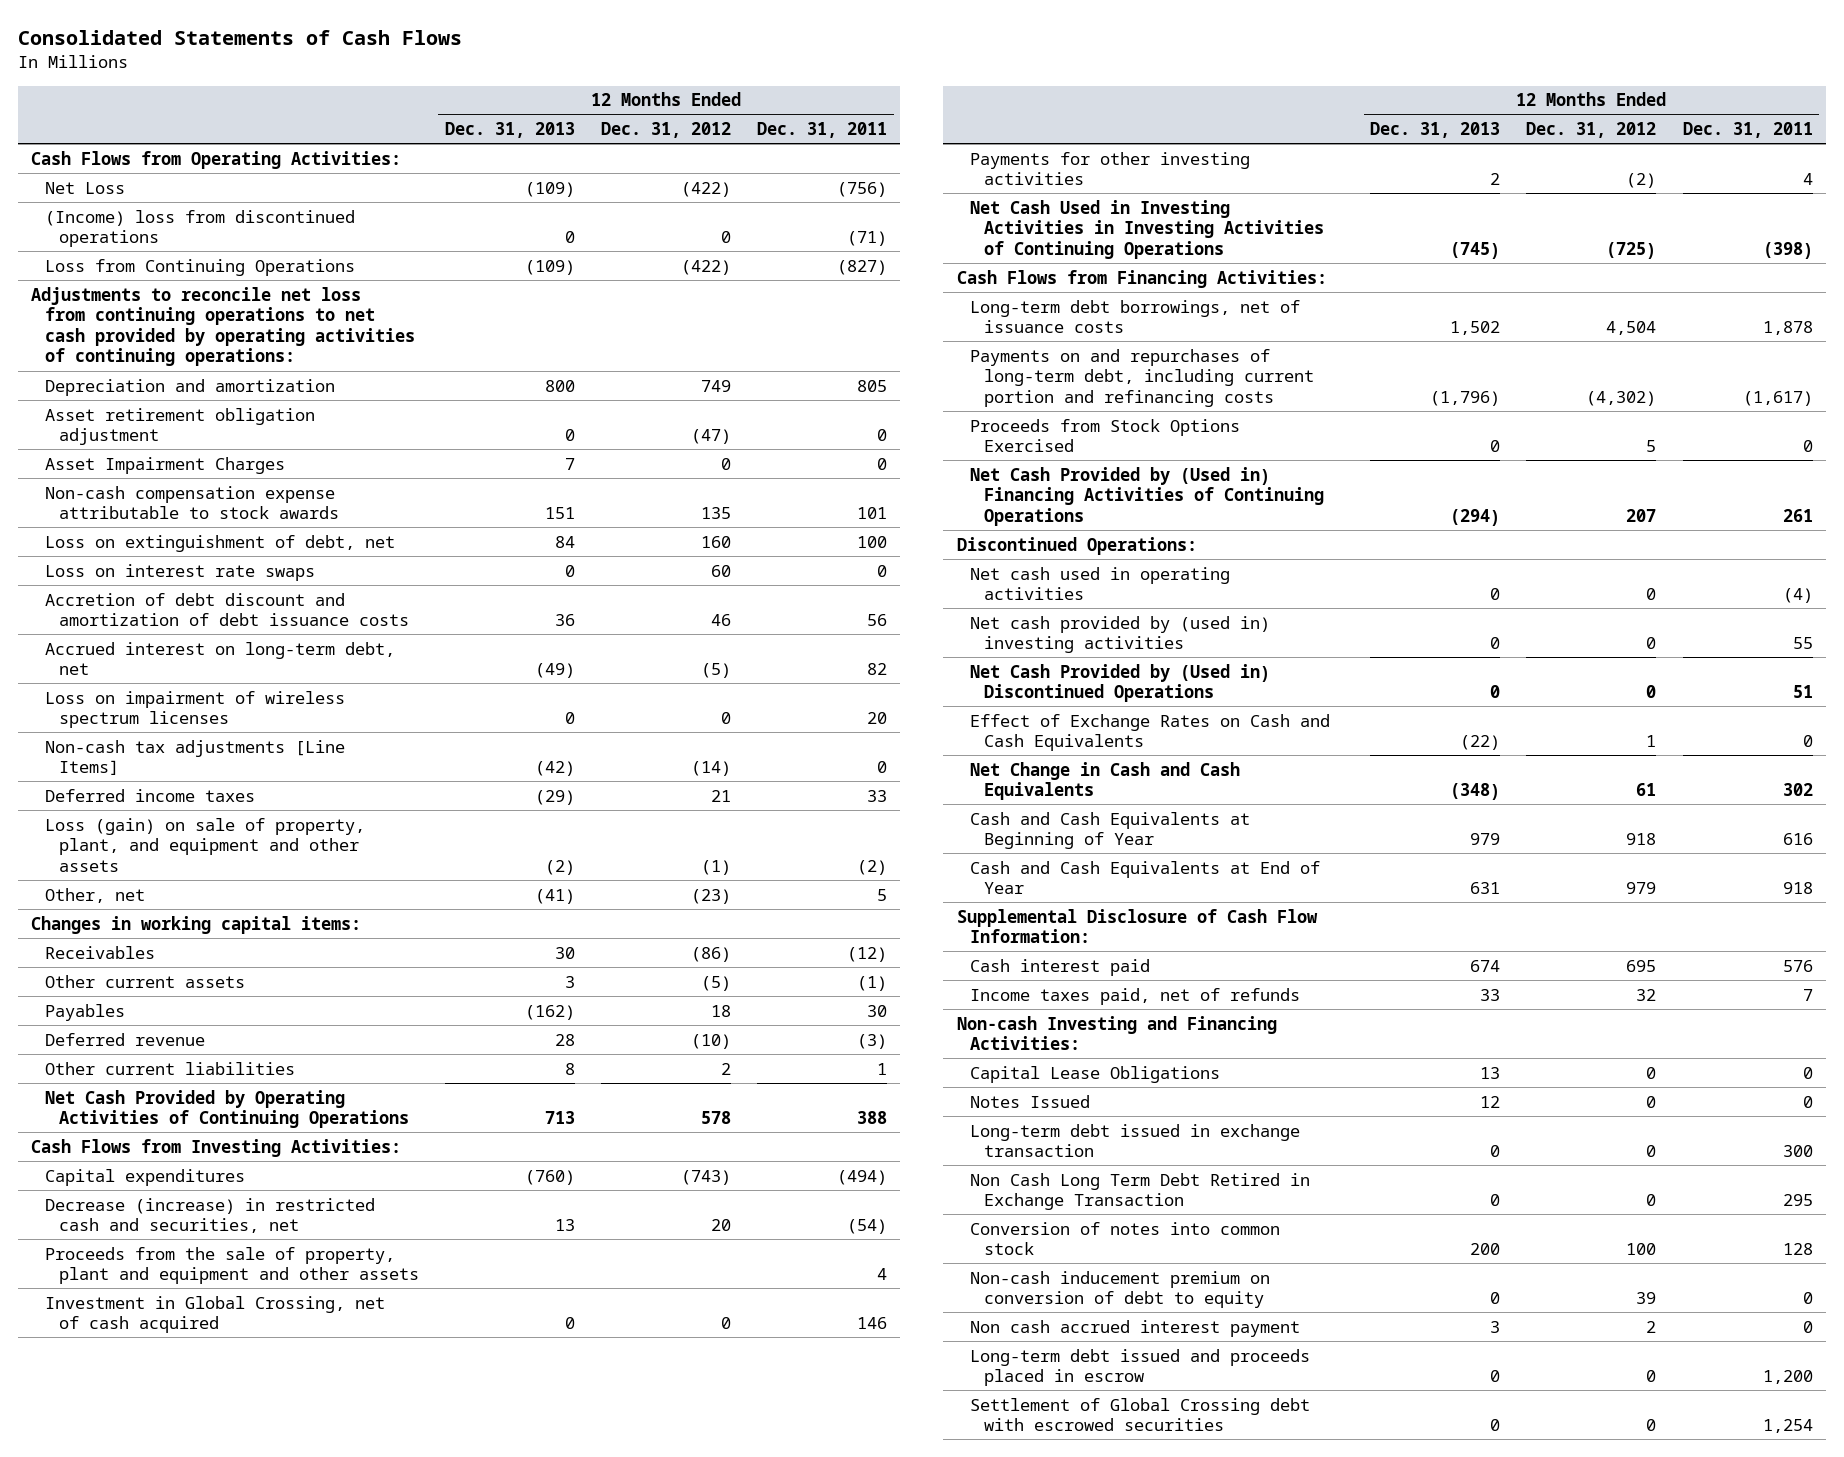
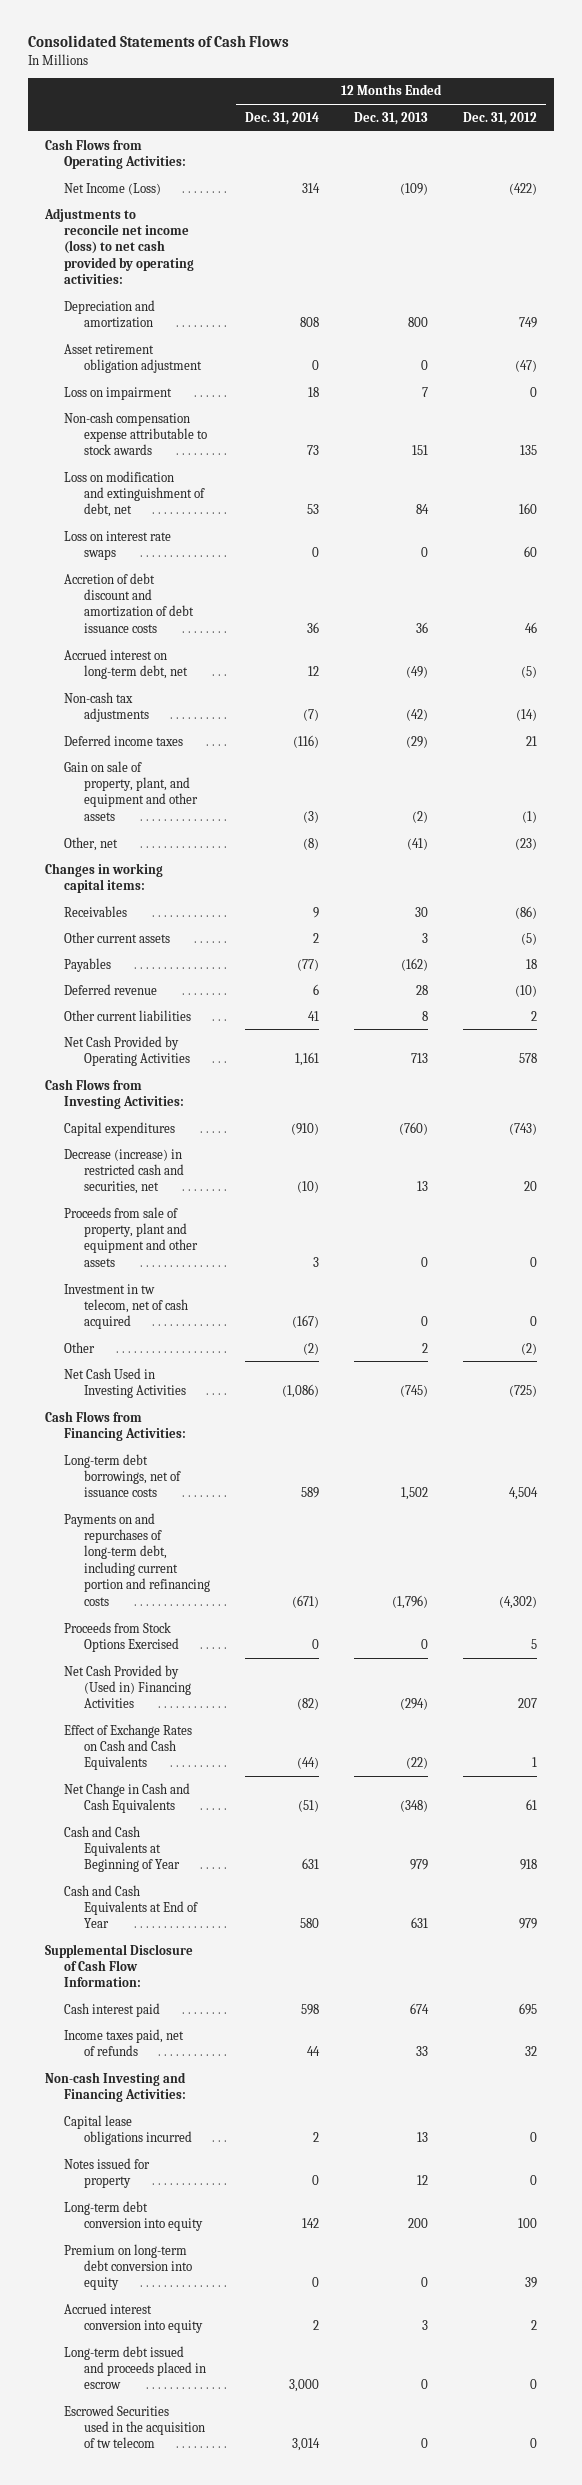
- | 12 Months Ended Dec. 31, 2013 | 12 Months Ended Dec. 31, 2012 | 12 Months Ended Dec. 31, 2011
+ | 12 Months Ended Dec. 31, 2014 | 12 Months Ended Dec. 31, 2013 | 12 Months Ended Dec. 31, 2012
- Net Loss | (109) | (422) | (756)
- (Income) loss from discontinued operations | 0 | 0 | (71)
- Loss from Continuing Operations | (109) | (422) | (827)
- Adjustments to reconcile net loss from continuing operations to net cash provided by operating activities of continuing operations:
+ Net Income (Loss) | 314 | (109) | (422)
+ Adjustments to reconcile net income (loss) to net cash provided by operating activities:
- Asset Impairment Charges | 7 | 0 | 0
+ Loss on impairment | 18 | 7 | 0
- Loss on extinguishment of debt, net | 84 | 160 | 100
+ Loss on modification and extinguishment of debt, net | 53 | 84 | 160
- Loss on impairment of wireless spectrum licenses | 0 | 0 | 20
- Non-cash tax adjustments [Line Items] | (42) | (14) | 0
+ Non-cash tax adjustments | (7) | (42) | (14)
- Loss (gain) on sale of property, plant, and equipment and other assets | (2) | (1) | (2)
+ Gain on sale of property, plant, and equipment and other assets | (3) | (2) | (1)
- Net Cash Provided by Operating Activities of Continuing Operations | 713 | 578 | 388
+ Net Cash Provided by Operating Activities | 1,161 | 713 | 578
- Proceeds from the sale of property, plant and equipment and other assets | | | 4
- Investment in Global Crossing, net of cash acquired | 0 | 0 | 146
- Payments for other investing activities | 2 | (2) | 4
- Net Cash Used in Investing Activities in Investing Activities of Continuing Operations | (745) | (725) | (398)
+ Proceeds from sale of property, plant and equipment and other assets | 3 | 0 | 0
+ Investment in tw telecom, net of cash acquired | (167) | 0 | 0
+ Other | (2) | 2 | (2)
+ Net Cash Used in Investing Activities | (1,086) | (745) | (725)
- Net Cash Provided by (Used in) Financing Activities of Continuing Operations | (294) | 207 | 261
- Discontinued Operations:
- Net cash used in operating activities | 0 | 0 | (4)
- Net cash provided by (used in) investing activities | 0 | 0 | 55
- Net Cash Provided by (Used in) Discontinued Operations | 0 | 0 | 51
+ Net Cash Provided by (Used in) Financing Activities | (82) | (294) | 207
- Capital Lease Obligations | 13 | 0 | 0
- Notes Issued | 12 | 0 | 0
- Long-term debt issued in exchange transaction | 0 | 0 | 300
- Non Cash Long Term Debt Retired in Exchange Transaction | 0 | 0 | 295
- Conversion of notes into common stock | 200 | 100 | 128
- Non-cash inducement premium on conversion of debt to equity | 0 | 39 | 0
- Non cash accrued interest payment | 3 | 2 | 0
+ Capital lease obligations incurred | 2 | 13 | 0
+ Notes issued for property | 0 | 12 | 0
+ Long-term debt conversion into equity | 142 | 200 | 100
+ Premium on long-term debt conversion into equity | 0 | 0 | 39
+ Accrued interest conversion into equity | 2 | 3 | 2
- Settlement of Global Crossing debt with escrowed securities | 0 | 0 | 1,254
+ Escrowed Securities used in the acquisition of tw telecom | 3,014 | 0 | 0

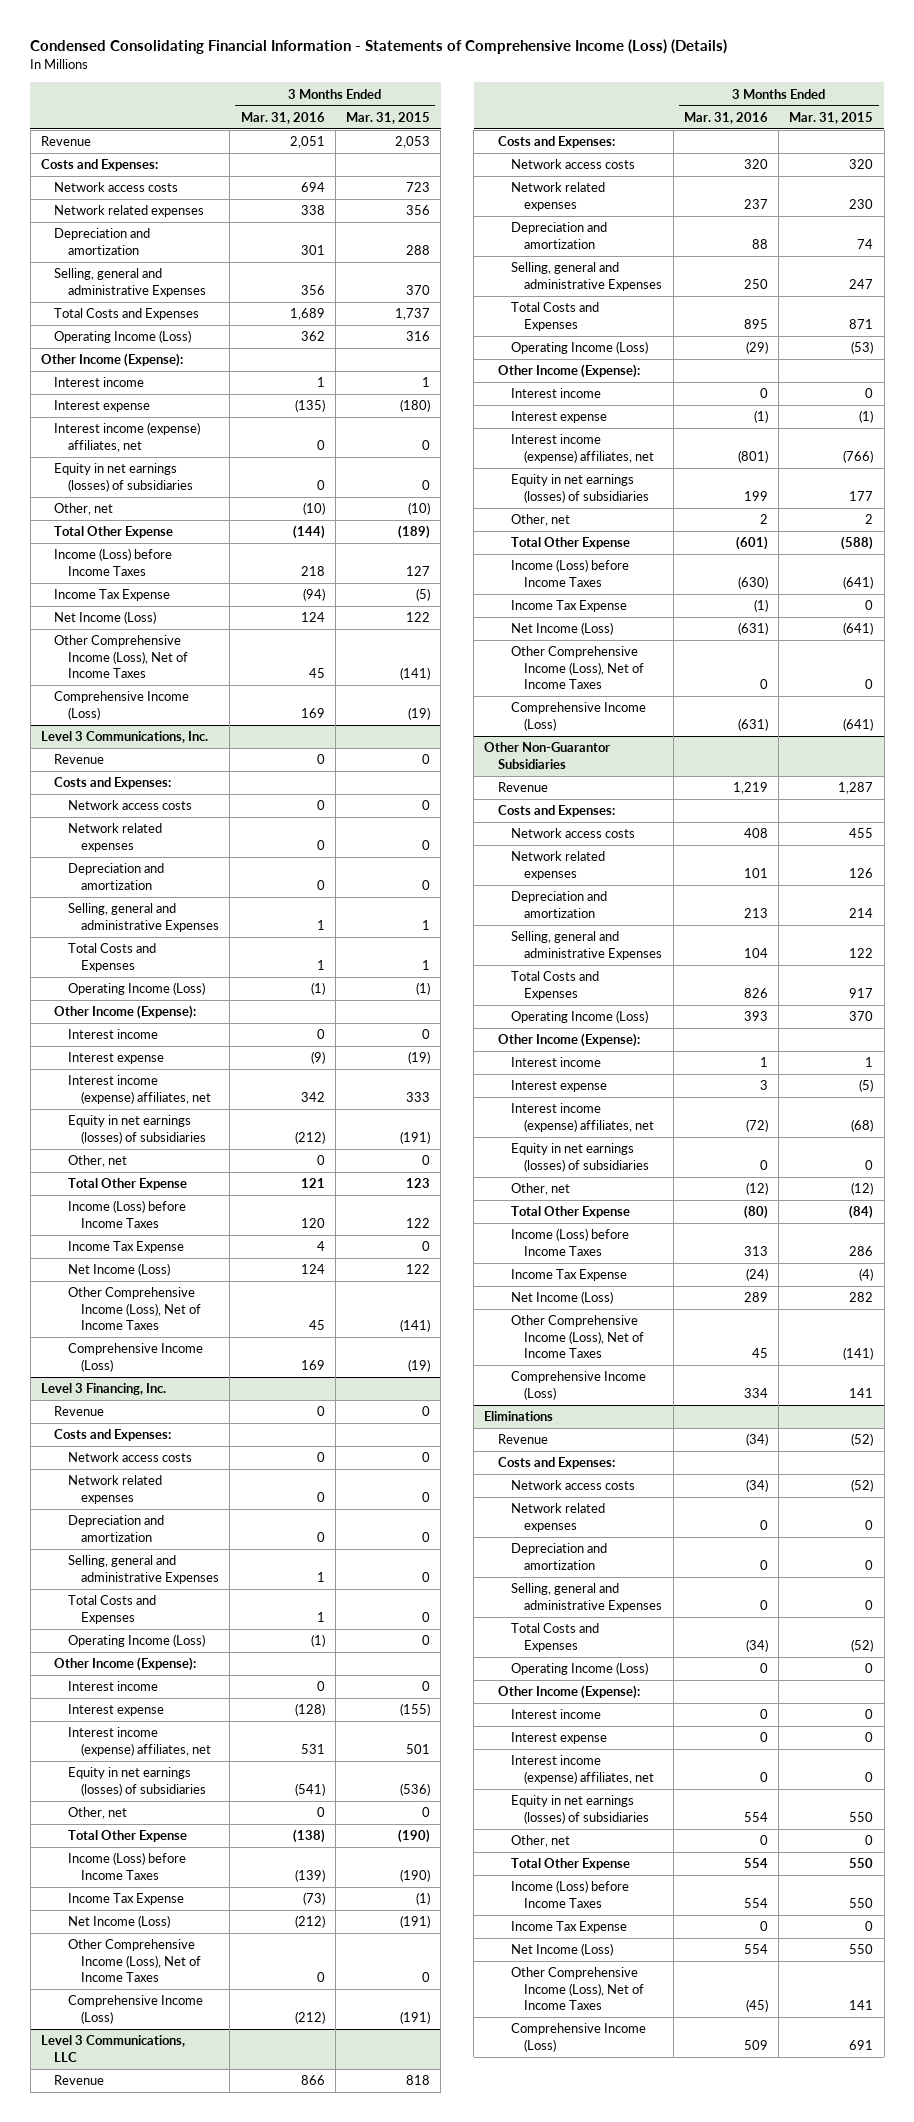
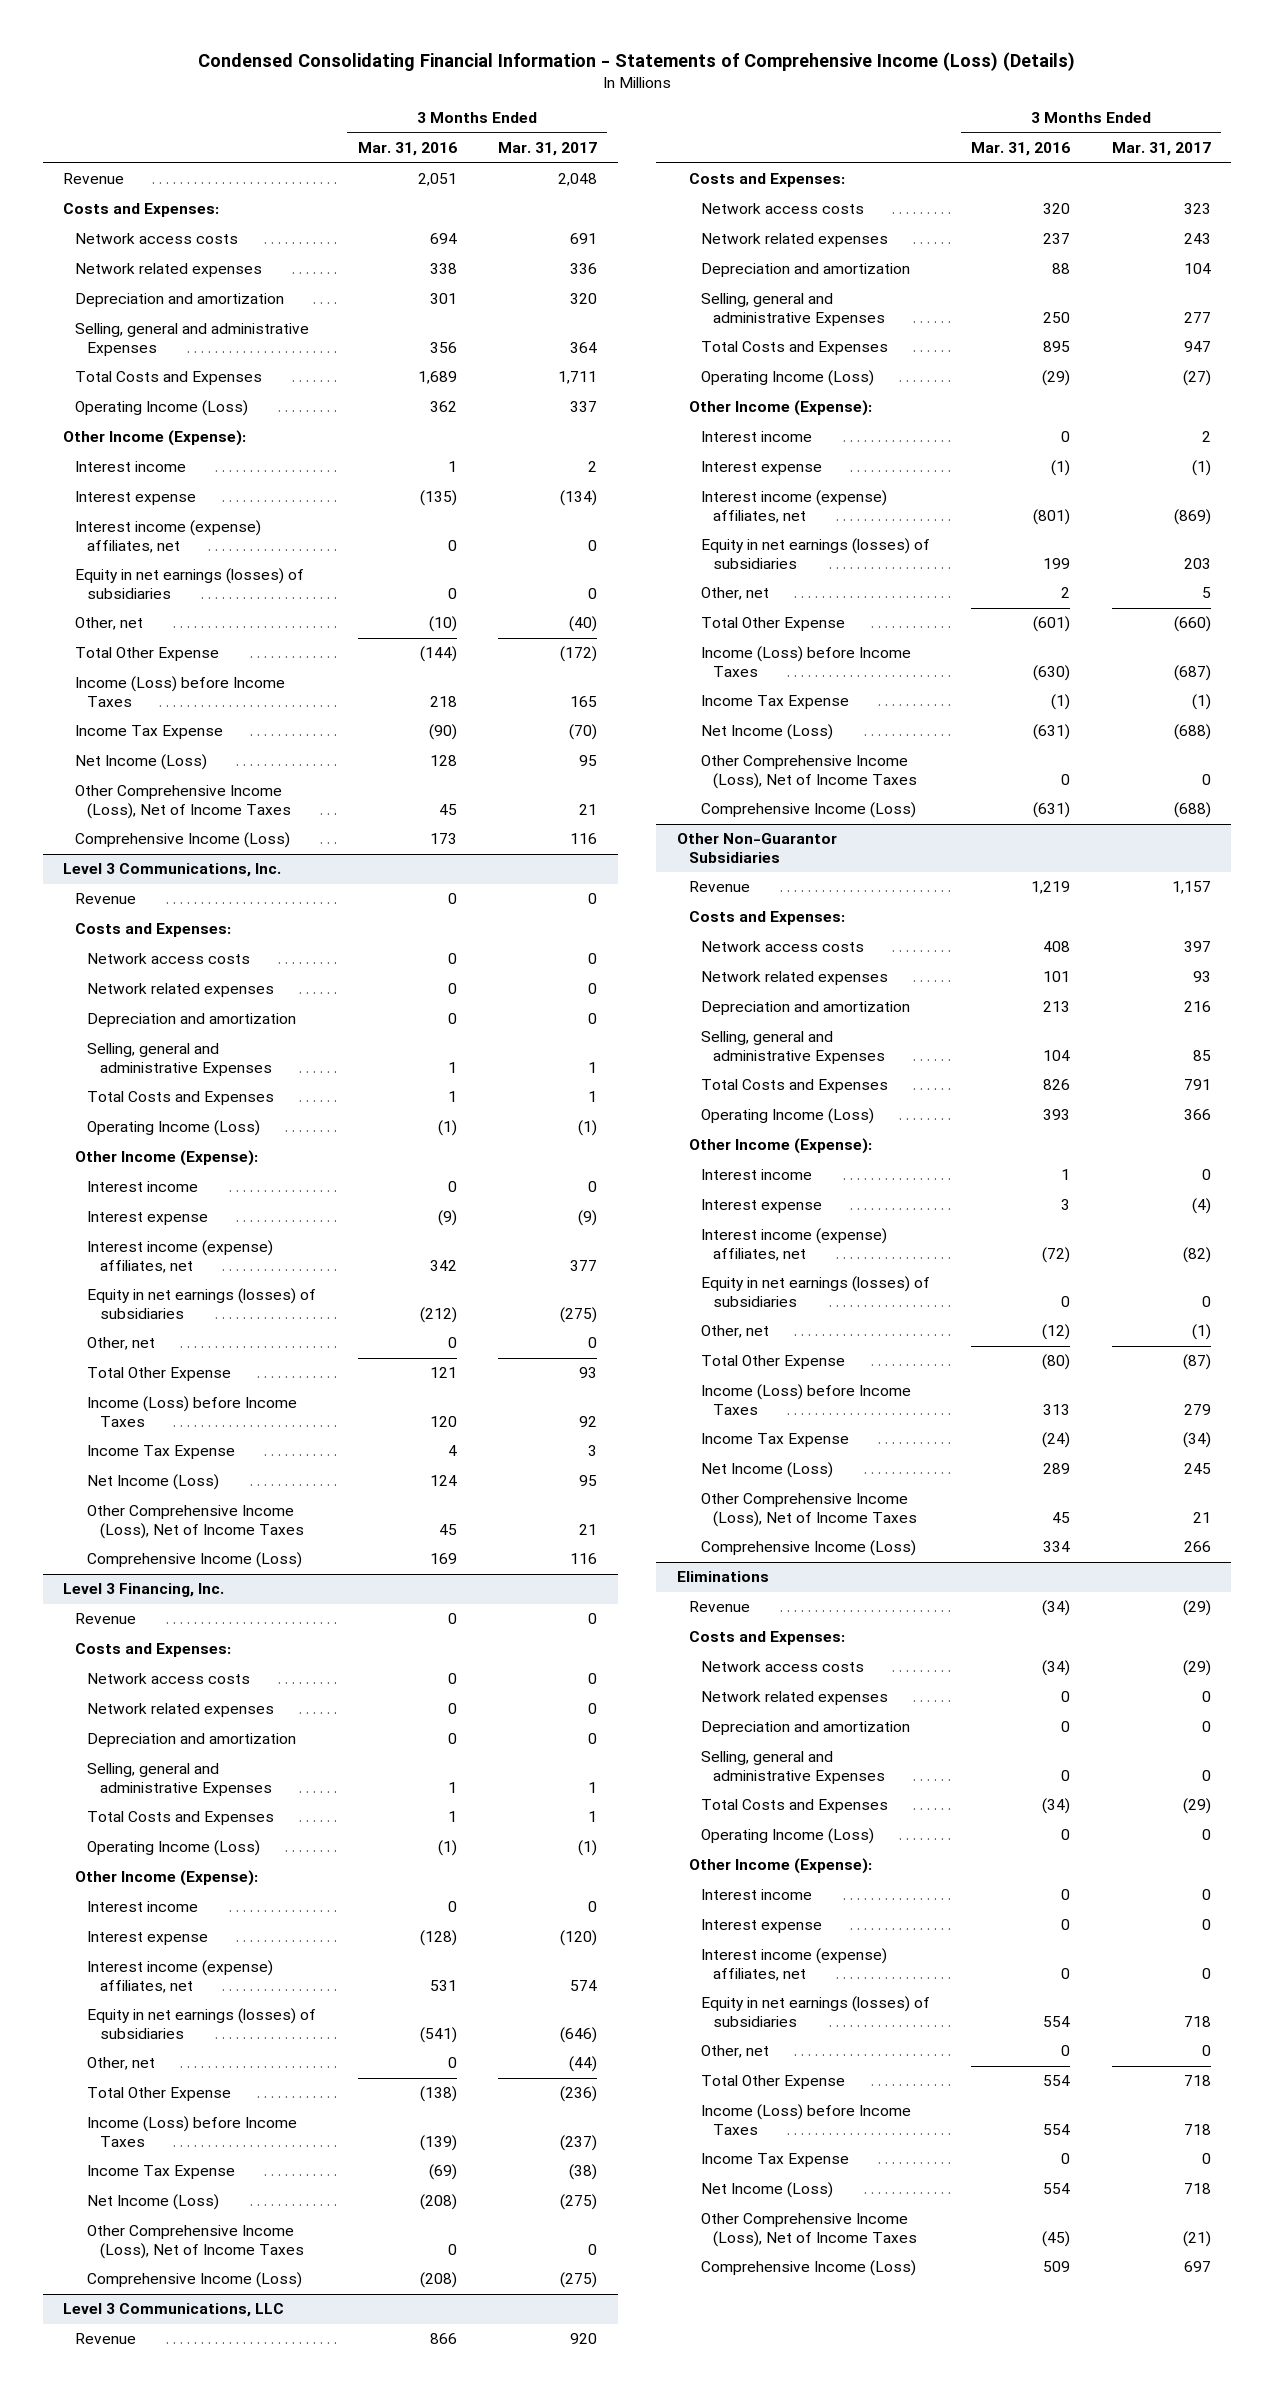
- | 3 Months Ended Mar. 31, 2016 | 3 Months Ended Mar. 31, 2015
+ | 3 Months Ended Mar. 31, 2016 | 3 Months Ended Mar. 31, 2017
- Income Tax Expense | (94) | (5)
- Net Income (Loss) | 124 | 122
+ Income Tax Expense | (90) | (70)
+ Net Income (Loss) | 128 | 95
- Comprehensive Income (Loss) | 169 | (19)
+ Comprehensive Income (Loss) | 173 | 116
@ Level 3 Financing, Inc.
- Income Tax Expense | (73) | (1)
- Net Income (Loss) | (212) | (191)
+ Income Tax Expense | (69) | (38)
+ Net Income (Loss) | (208) | (275)
- Comprehensive Income (Loss) | (212) | (191)
+ Comprehensive Income (Loss) | (208) | (275)

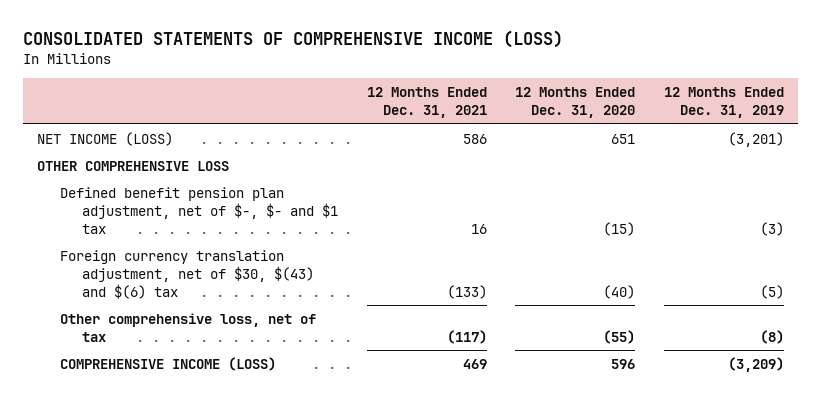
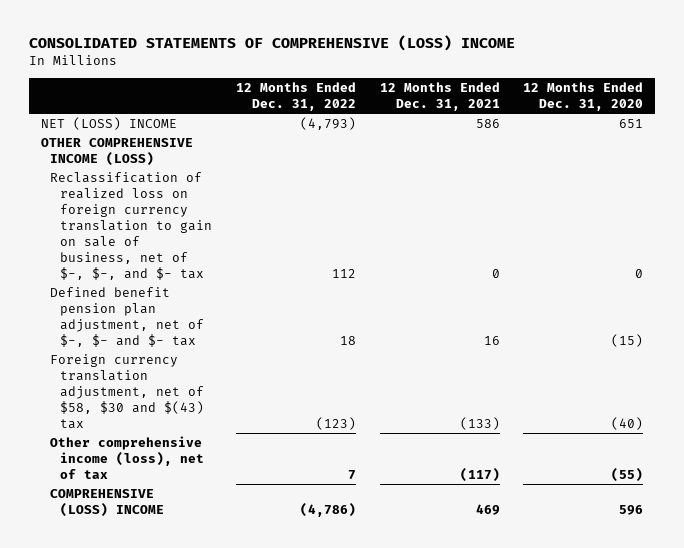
- CONSOLIDATED STATEMENTS OF COMPREHENSIVE INCOME (LOSS)
+ CONSOLIDATED STATEMENTS OF COMPREHENSIVE (LOSS) INCOME
- | 12 Months Ended Dec. 31, 2021 | 12 Months Ended Dec. 31, 2020 | 12 Months Ended Dec. 31, 2019
+ | 12 Months Ended Dec. 31, 2022 | 12 Months Ended Dec. 31, 2021 | 12 Months Ended Dec. 31, 2020
- NET INCOME (LOSS) | 586 | 651 | (3,201)
- OTHER COMPREHENSIVE LOSS
- Defined benefit pension plan adjustment, net of $-, $- and $1 tax | 16 | (15) | (3)
- Foreign currency translation adjustment, net of $30, $(43) and $(6) tax | (133) | (40) | (5)
- Other comprehensive loss, net of tax | (117) | (55) | (8)
- COMPREHENSIVE INCOME (LOSS) | 469 | 596 | (3,209)
+ NET (LOSS) INCOME | (4,793) | 586 | 651
+ OTHER COMPREHENSIVE INCOME (LOSS)
+ Reclassification of realized loss on foreign currency translation to gain on sale of business, net of $-, $-, and $- tax | 112 | 0 | 0
+ Defined benefit pension plan adjustment, net of $-, $- and $- tax | 18 | 16 | (15)
+ Foreign currency translation adjustment, net of $58, $30 and $(43) tax | (123) | (133) | (40)
+ Other comprehensive income (loss), net of tax | 7 | (117) | (55)
+ COMPREHENSIVE (LOSS) INCOME | (4,786) | 469 | 596

